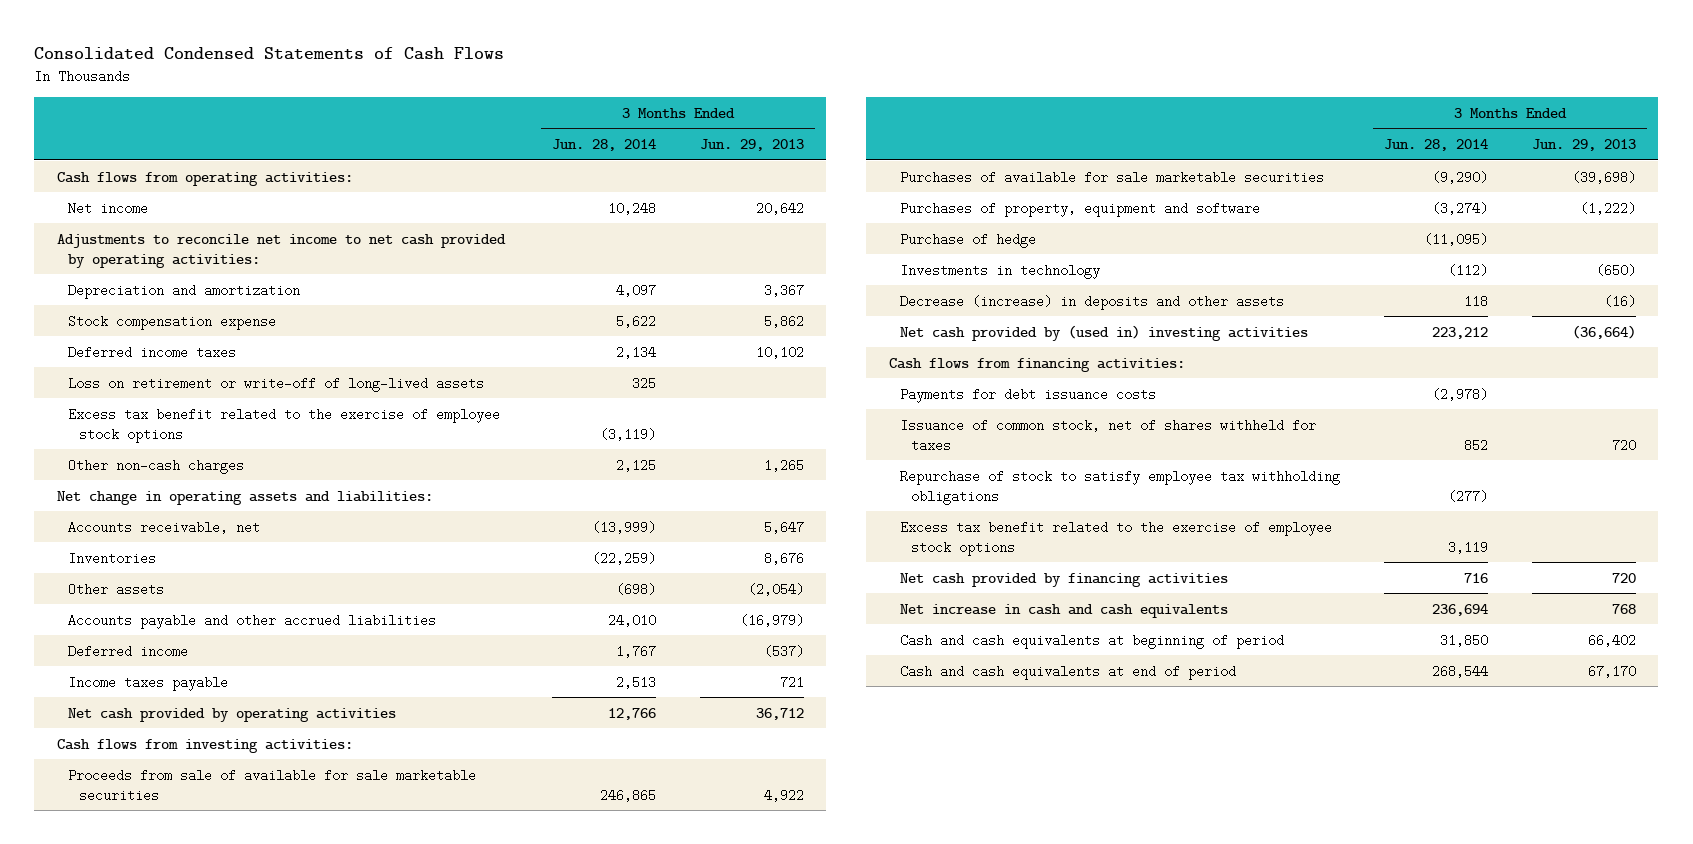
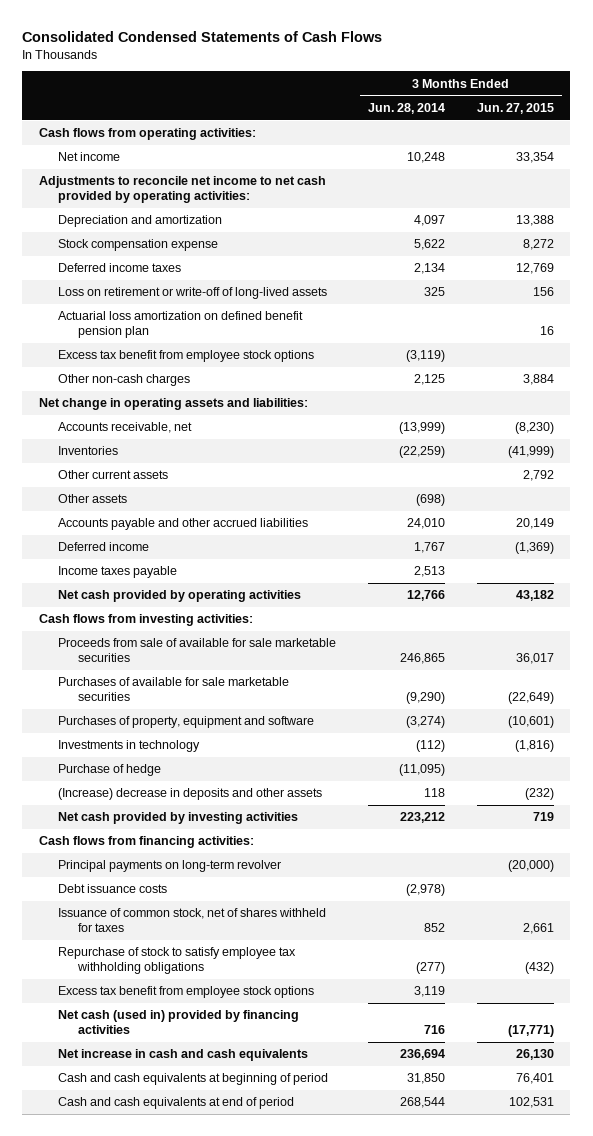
- | 3 Months Ended Jun. 28, 2014 | 3 Months Ended Jun. 29, 2013
+ | 3 Months Ended Jun. 28, 2014 | 3 Months Ended Jun. 27, 2015
- Excess tax benefit related to the exercise of employee stock options | (3,119) |
+ Actuarial loss amortization on defined benefit pension plan | | 16
+ Excess tax benefit from employee stock options | (3,119) |
+ Other current assets | | 2,792
- Decrease (increase) in deposits and other assets | 118 | (16)
- Net cash provided by (used in) investing activities | 223,212 | (36,664)
moved down: Purchase of hedge | (11,095) |
+ (Increase) decrease in deposits and other assets | 118 | (232)
+ Net cash provided by investing activities | 223,212 | 719
- Payments for debt issuance costs | (2,978) |
+ Principal payments on long-term revolver | | (20,000)
+ Debt issuance costs | (2,978) |
- Excess tax benefit related to the exercise of employee stock options | 3,119 |
- Net cash provided by financing activities | 716 | 720
+ Excess tax benefit from employee stock options | 3,119 |
+ Net cash (used in) provided by financing activities | 716 | (17,771)

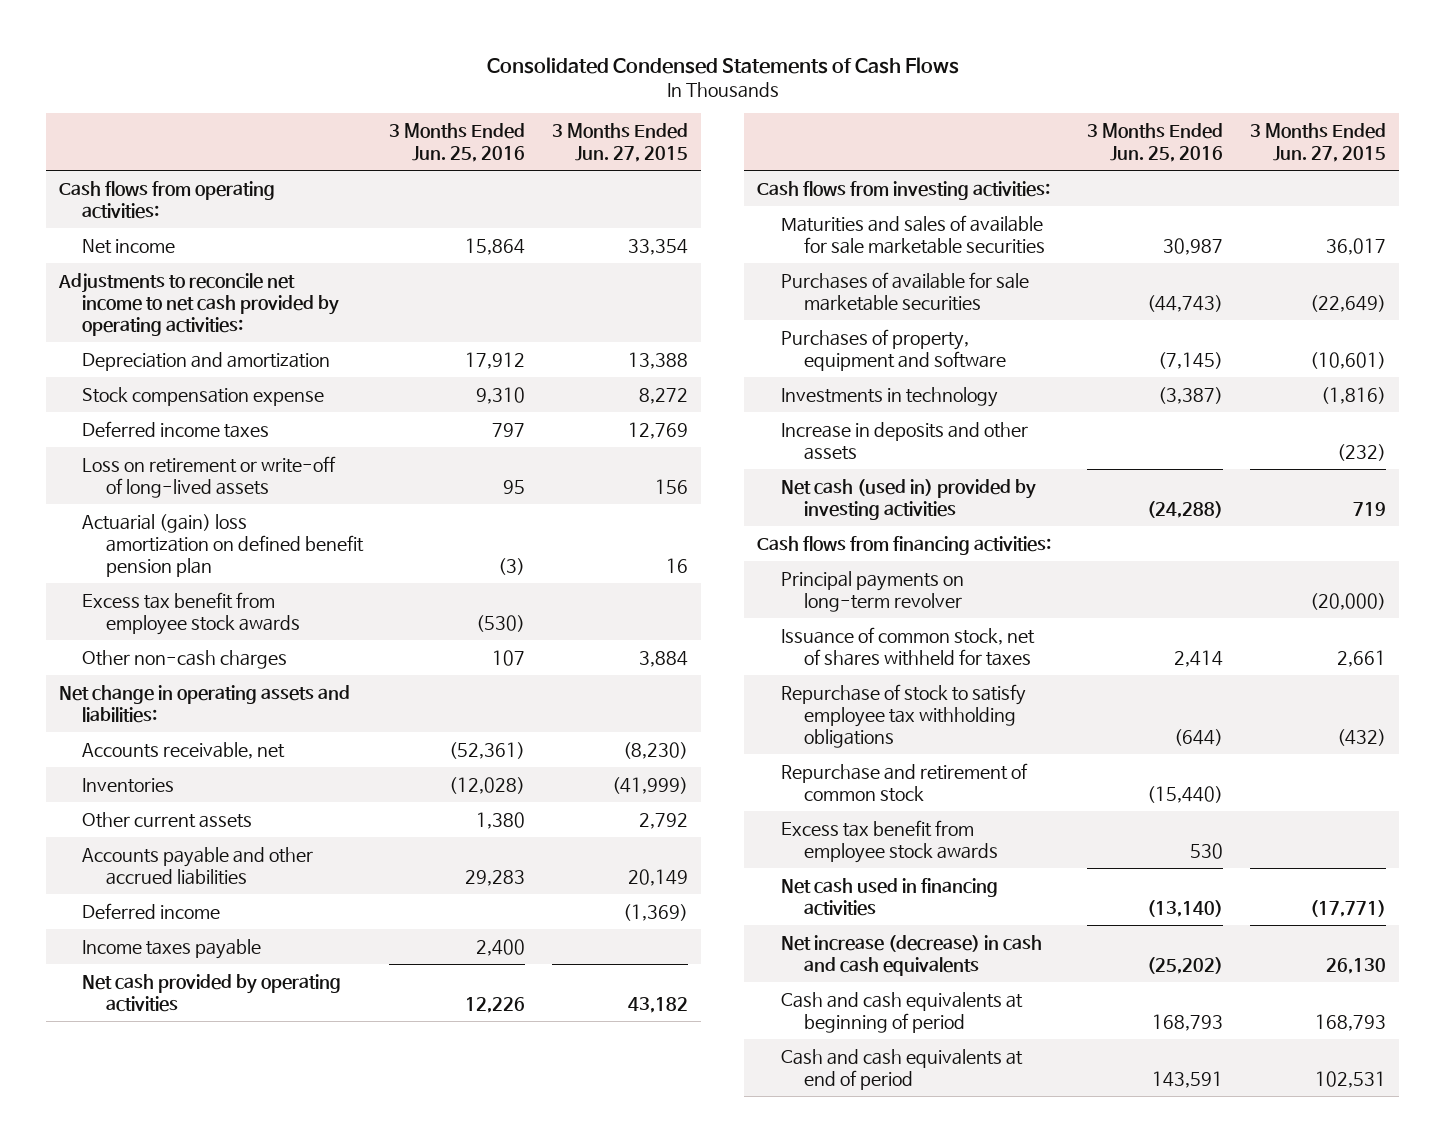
- | 3 Months Ended Jun. 28, 2014 | 3 Months Ended Jun. 27, 2015
+ | 3 Months Ended Jun. 25, 2016 | 3 Months Ended Jun. 27, 2015
- Actuarial loss amortization on defined benefit pension plan | | 16
- Excess tax benefit from employee stock options | (3,119) |
+ Actuarial (gain) loss amortization on defined benefit pension plan | (3) | 16
+ Excess tax benefit from employee stock awards | (530) |
- Other assets | (698) |
- Proceeds from sale of available for sale marketable securities | 246,865 | 36,017
+ Maturities and sales of available for sale marketable securities | 30,987 | 36,017
- Purchase of hedge | (11,095) |
- (Increase) decrease in deposits and other assets | 118 | (232)
- Net cash provided by investing activities | 223,212 | 719
+ Increase in deposits and other assets | | (232)
+ Net cash (used in) provided by investing activities | (24,288) | 719
- Debt issuance costs | (2,978) |
- Excess tax benefit from employee stock options | 3,119 |
- Net cash (used in) provided by financing activities | 716 | (17,771)
- Net increase in cash and cash equivalents | 236,694 | 26,130
- Cash and cash equivalents at beginning of period | 31,850 | 76,401
+ Repurchase and retirement of common stock | (15,440) |
+ Excess tax benefit from employee stock awards | 530 |
+ Net cash used in financing activities | (13,140) | (17,771)
+ Net increase (decrease) in cash and cash equivalents | (25,202) | 26,130
+ Cash and cash equivalents at beginning of period | 168,793 | 168,793

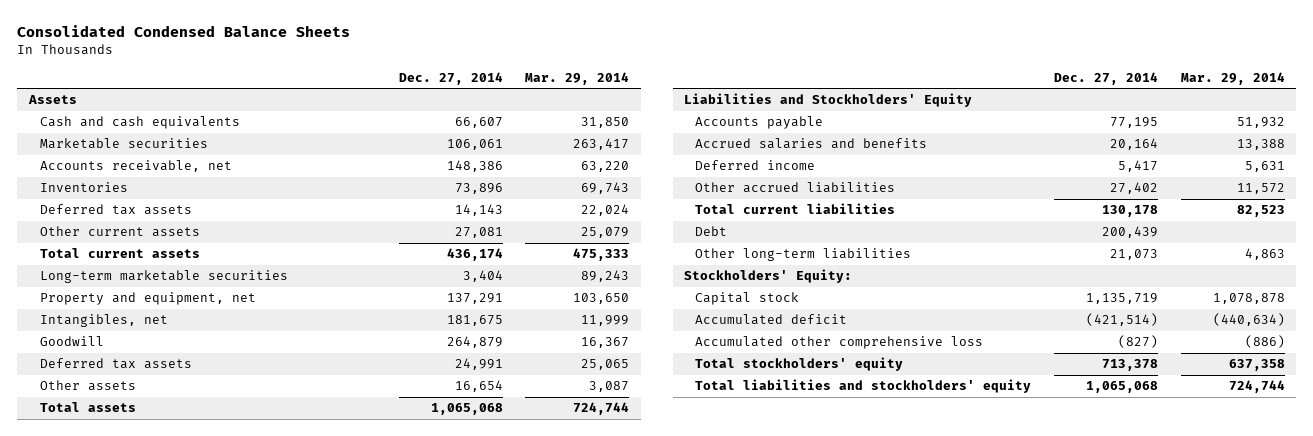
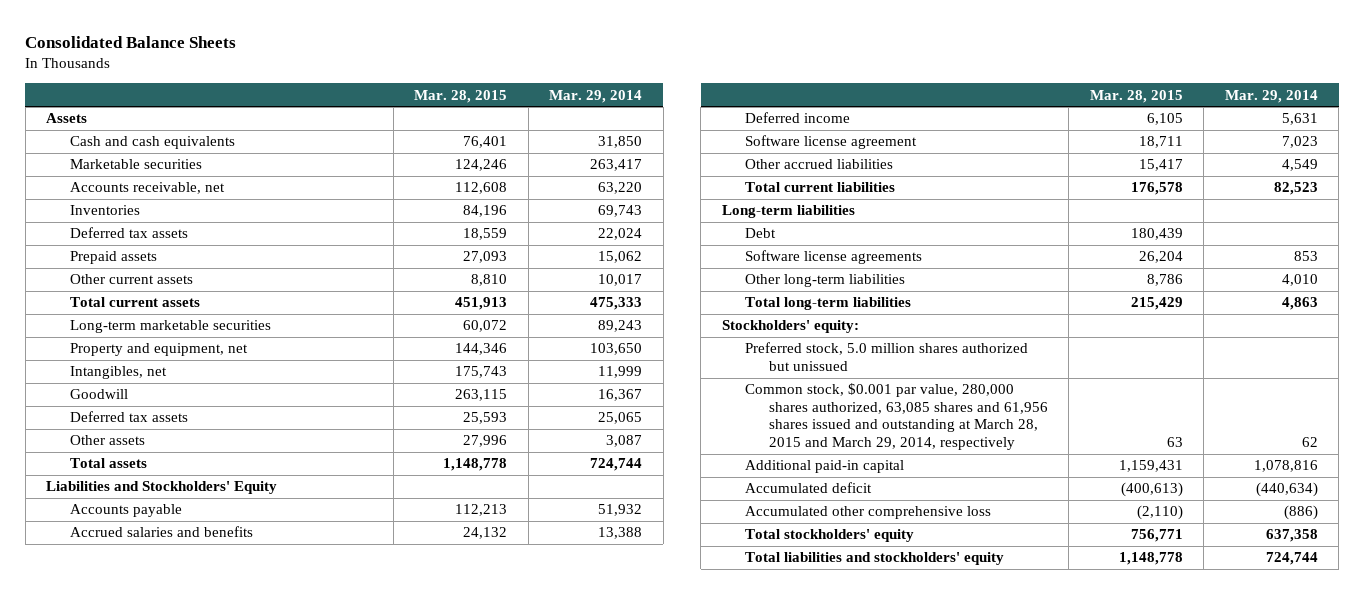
- Consolidated Condensed Balance Sheets
+ Consolidated Balance Sheets
- | Dec. 27, 2014 | Mar. 29, 2014
+ | Mar. 28, 2015 | Mar. 29, 2014
- Other current assets | 27,081 | 25,079
+ Prepaid assets | 27,093 | 15,062
+ Other current assets | 8,810 | 10,017
- Other accrued liabilities | 27,402 | 11,572
+ Software license agreement | 18,711 | 7,023
+ Other accrued liabilities | 15,417 | 4,549
+ Long-term liabilities
- Other long-term liabilities | 21,073 | 4,863
- Stockholders' Equity:
- Capital stock | 1,135,719 | 1,078,878
+ Software license agreements | 26,204 | 853
+ Other long-term liabilities | 8,786 | 4,010
+ Total long-term liabilities | 215,429 | 4,863
+ Stockholders' equity:
+ Preferred stock, 5.0 million shares authorized but unissued
+ Common stock, $0.001 par value, 280,000 shares authorized, 63,085 shares and 61,956 shares issued and outstanding at March 28, 2015 and March 29, 2014, respectively | 63 | 62
+ Additional paid-in capital | 1,159,431 | 1,078,816

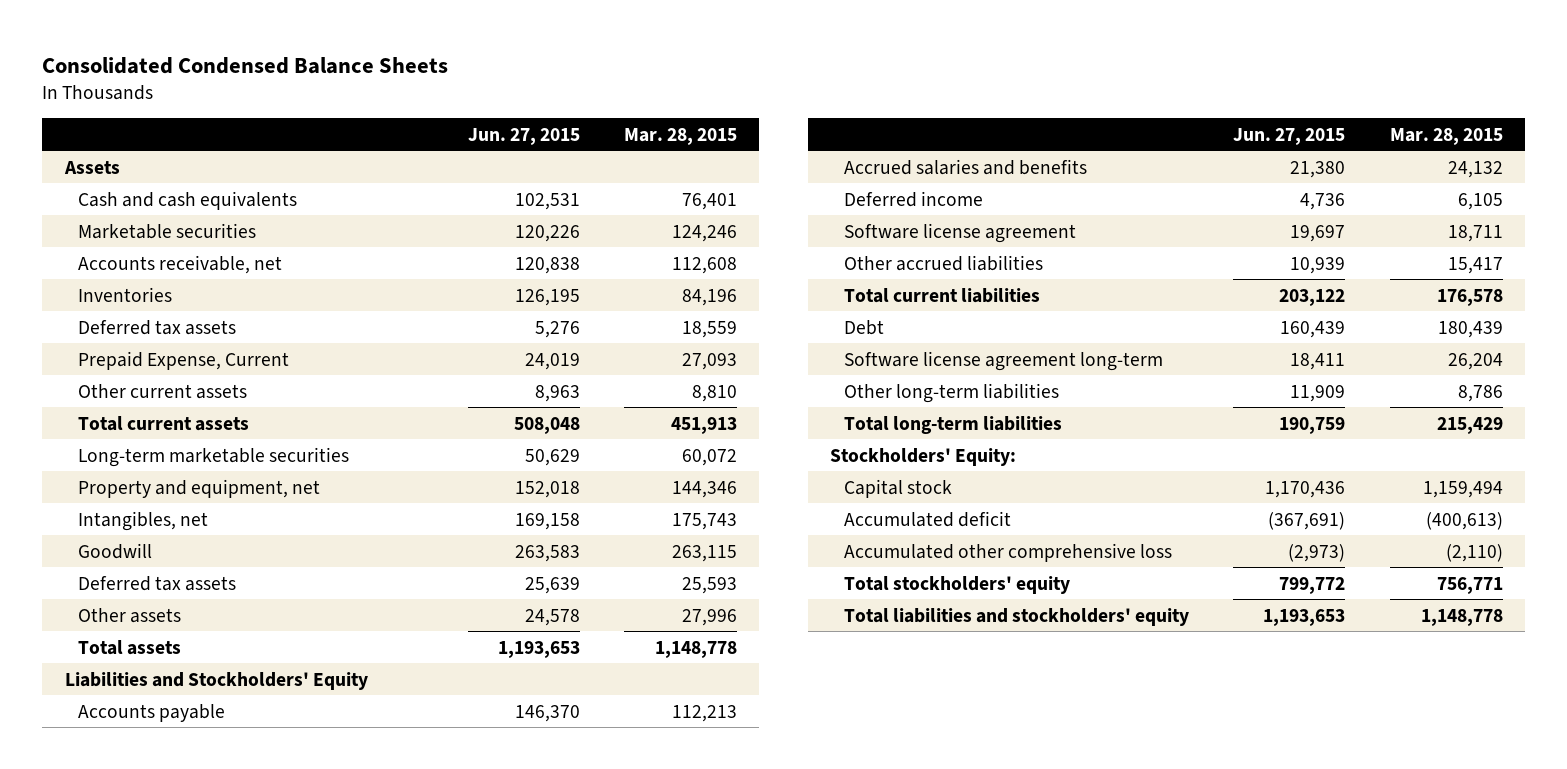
- Consolidated Balance Sheets
+ Consolidated Condensed Balance Sheets
- | Mar. 28, 2015 | Mar. 29, 2014
+ | Jun. 27, 2015 | Mar. 28, 2015
- Prepaid assets | 27,093 | 15,062
+ Prepaid Expense, Current | 24,019 | 27,093
- Long-term liabilities
- Software license agreements | 26,204 | 853
+ Software license agreement long-term | 18,411 | 26,204
- Stockholders' equity:
- Preferred stock, 5.0 million shares authorized but unissued
- Common stock, $0.001 par value, 280,000 shares authorized, 63,085 shares and 61,956 shares issued and outstanding at March 28, 2015 and March 29, 2014, respectively | 63 | 62
- Additional paid-in capital | 1,159,431 | 1,078,816
+ Stockholders' Equity:
+ Capital stock | 1,170,436 | 1,159,494

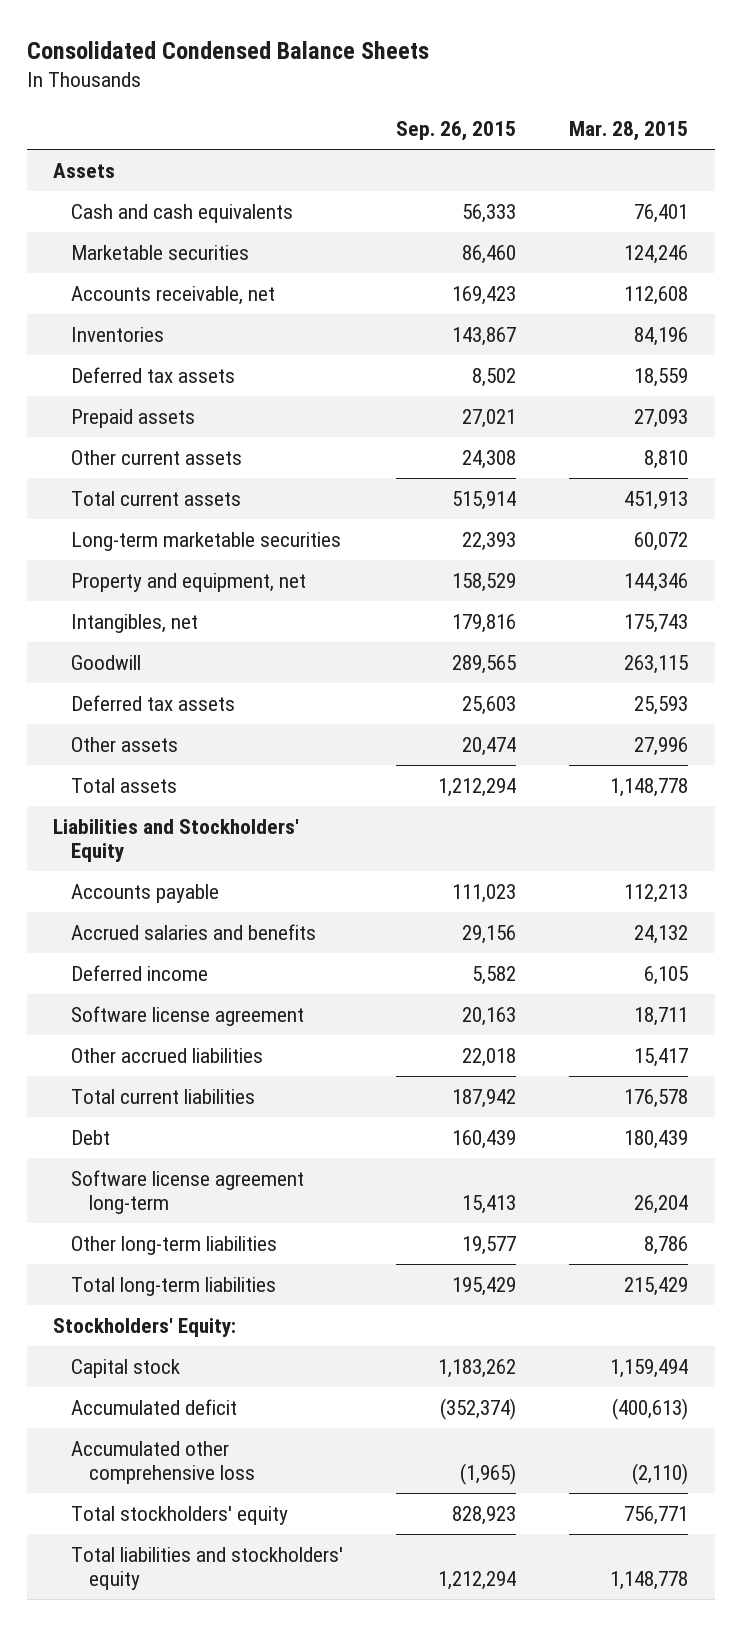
- | Jun. 27, 2015 | Mar. 28, 2015
+ | Sep. 26, 2015 | Mar. 28, 2015
- Prepaid Expense, Current | 24,019 | 27,093
+ Prepaid assets | 27,021 | 27,093

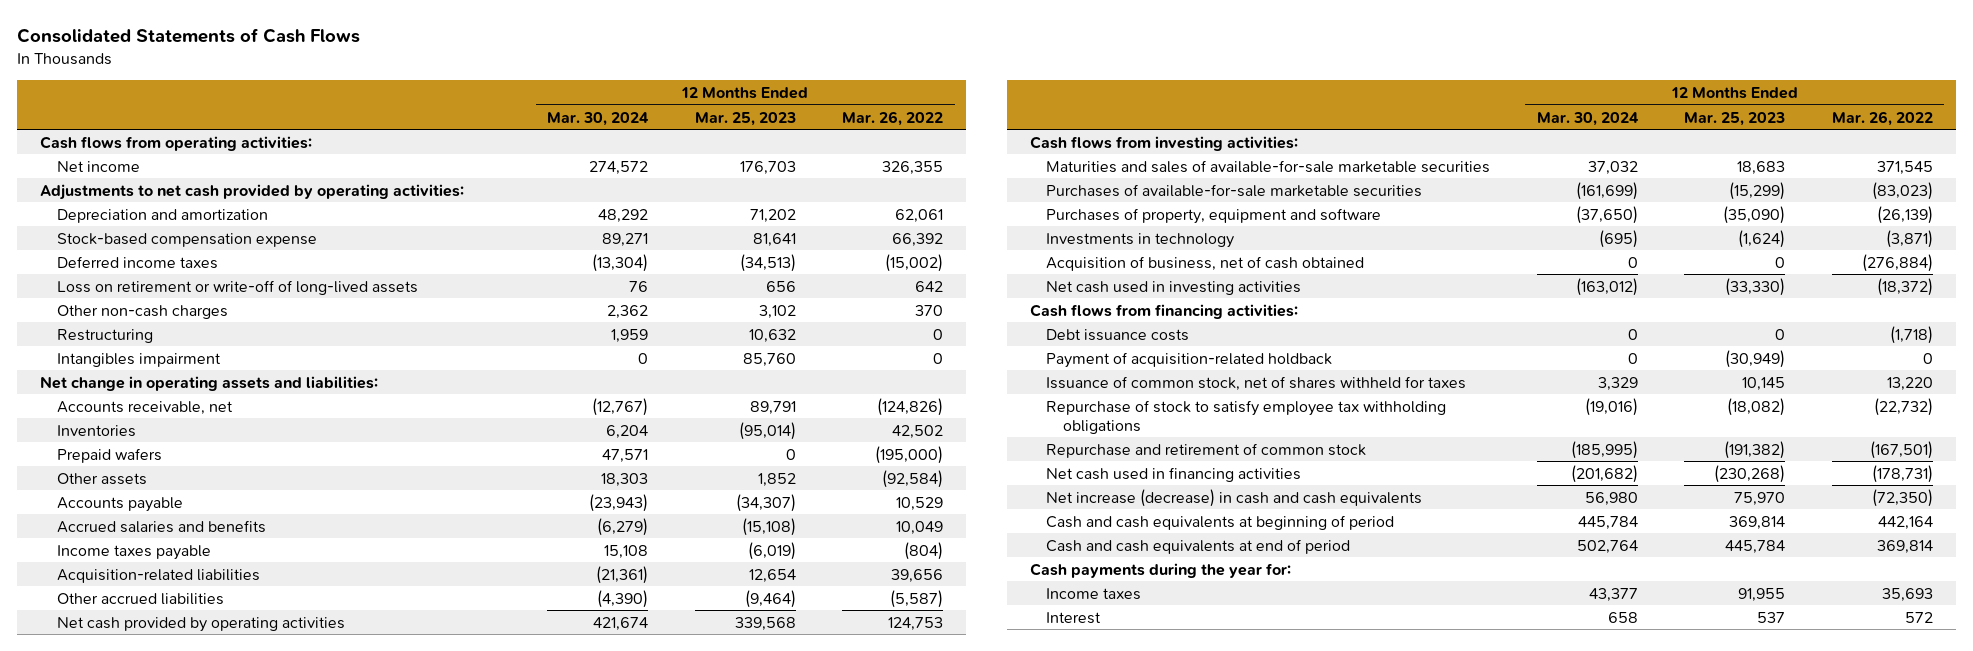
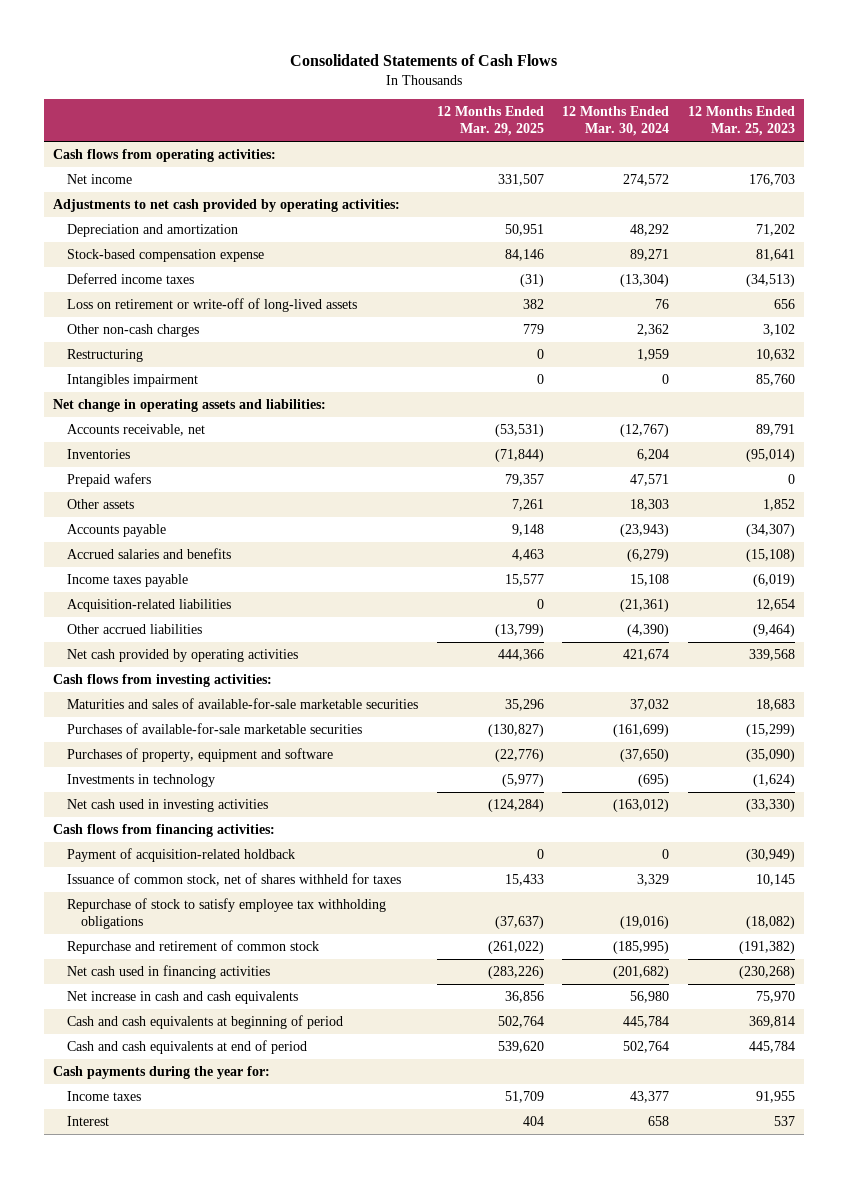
- | 12 Months Ended Mar. 30, 2024 | 12 Months Ended Mar. 25, 2023 | 12 Months Ended Mar. 26, 2022
+ | 12 Months Ended Mar. 29, 2025 | 12 Months Ended Mar. 30, 2024 | 12 Months Ended Mar. 25, 2023
- Acquisition of business, net of cash obtained | 0 | 0 | (276,884)
- Debt issuance costs | 0 | 0 | (1,718)
- Net increase (decrease) in cash and cash equivalents | 56,980 | 75,970 | (72,350)
+ Net increase in cash and cash equivalents | 36,856 | 56,980 | 75,970

